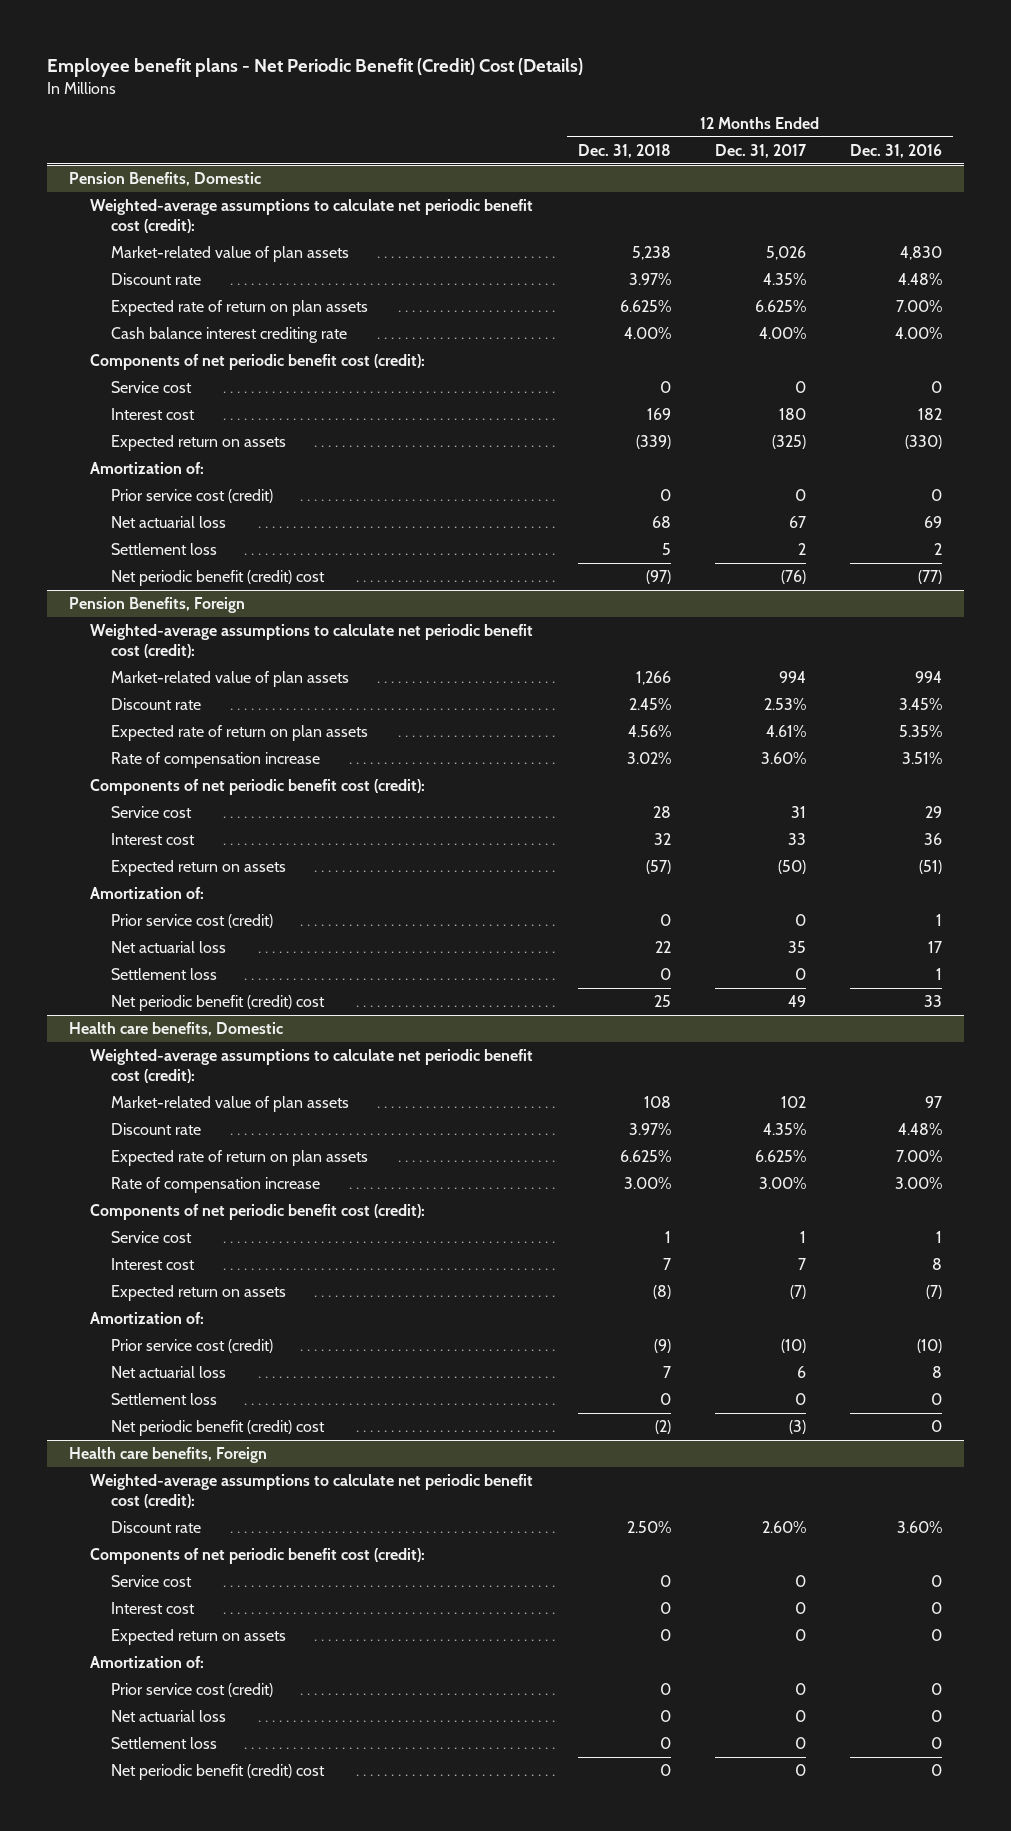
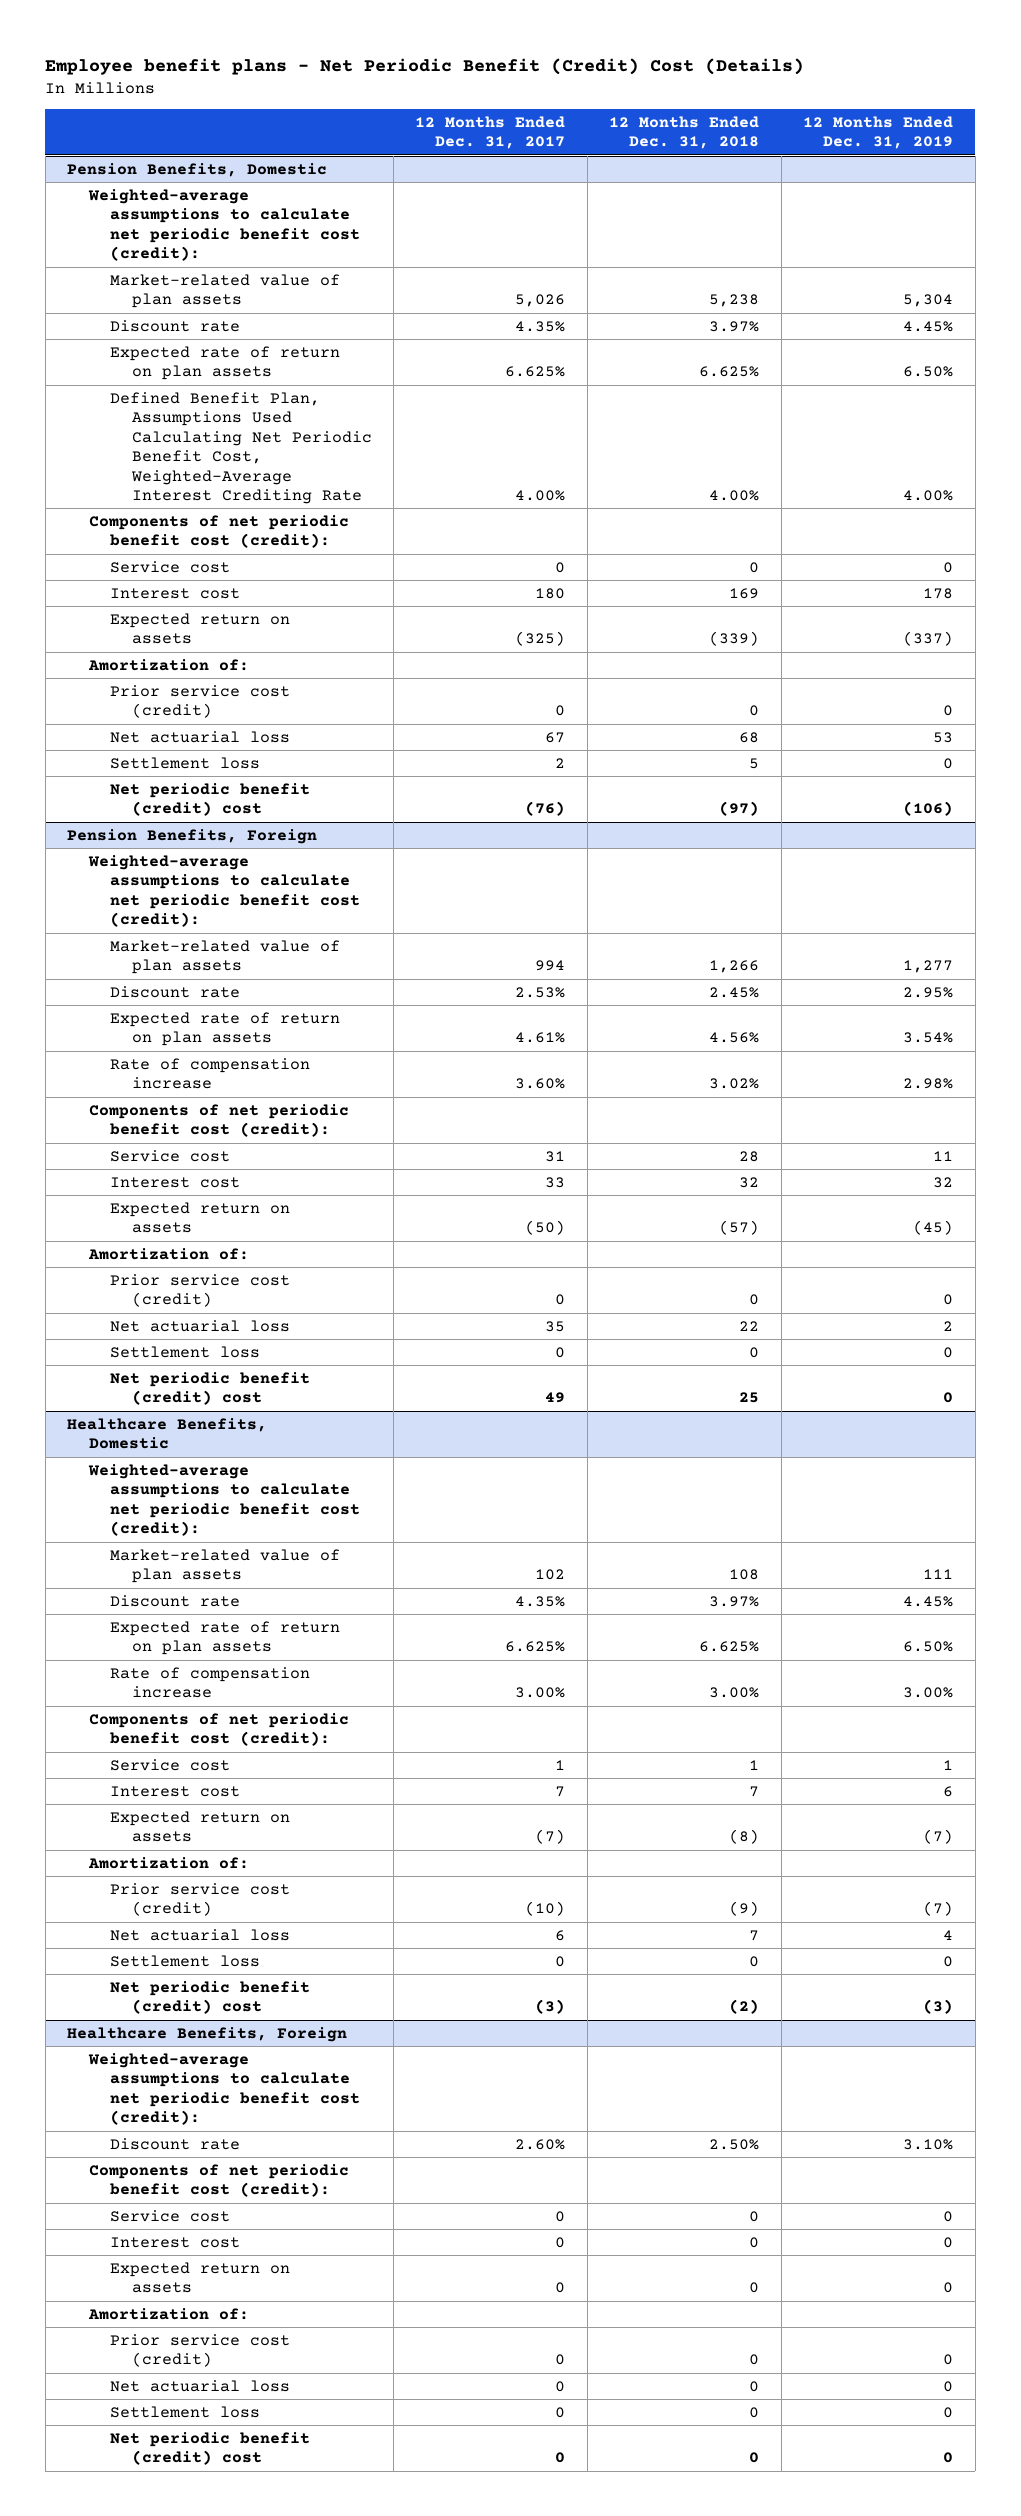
- | 12 Months Ended Dec. 31, 2018 | 12 Months Ended Dec. 31, 2017 | 12 Months Ended Dec. 31, 2016
+ | 12 Months Ended Dec. 31, 2017 | 12 Months Ended Dec. 31, 2018 | 12 Months Ended Dec. 31, 2019
@ Pension Benefits, Domestic
- Cash balance interest crediting rate | 4.00% | 4.00% | 4.00%
+ Defined Benefit Plan, Assumptions Used Calculating Net Periodic Benefit Cost, Weighted-Average Interest Crediting Rate | 4.00% | 4.00% | 4.00%
- Health care benefits, Domestic
+ Healthcare Benefits, Domestic
- Health care benefits, Foreign
+ Healthcare Benefits, Foreign

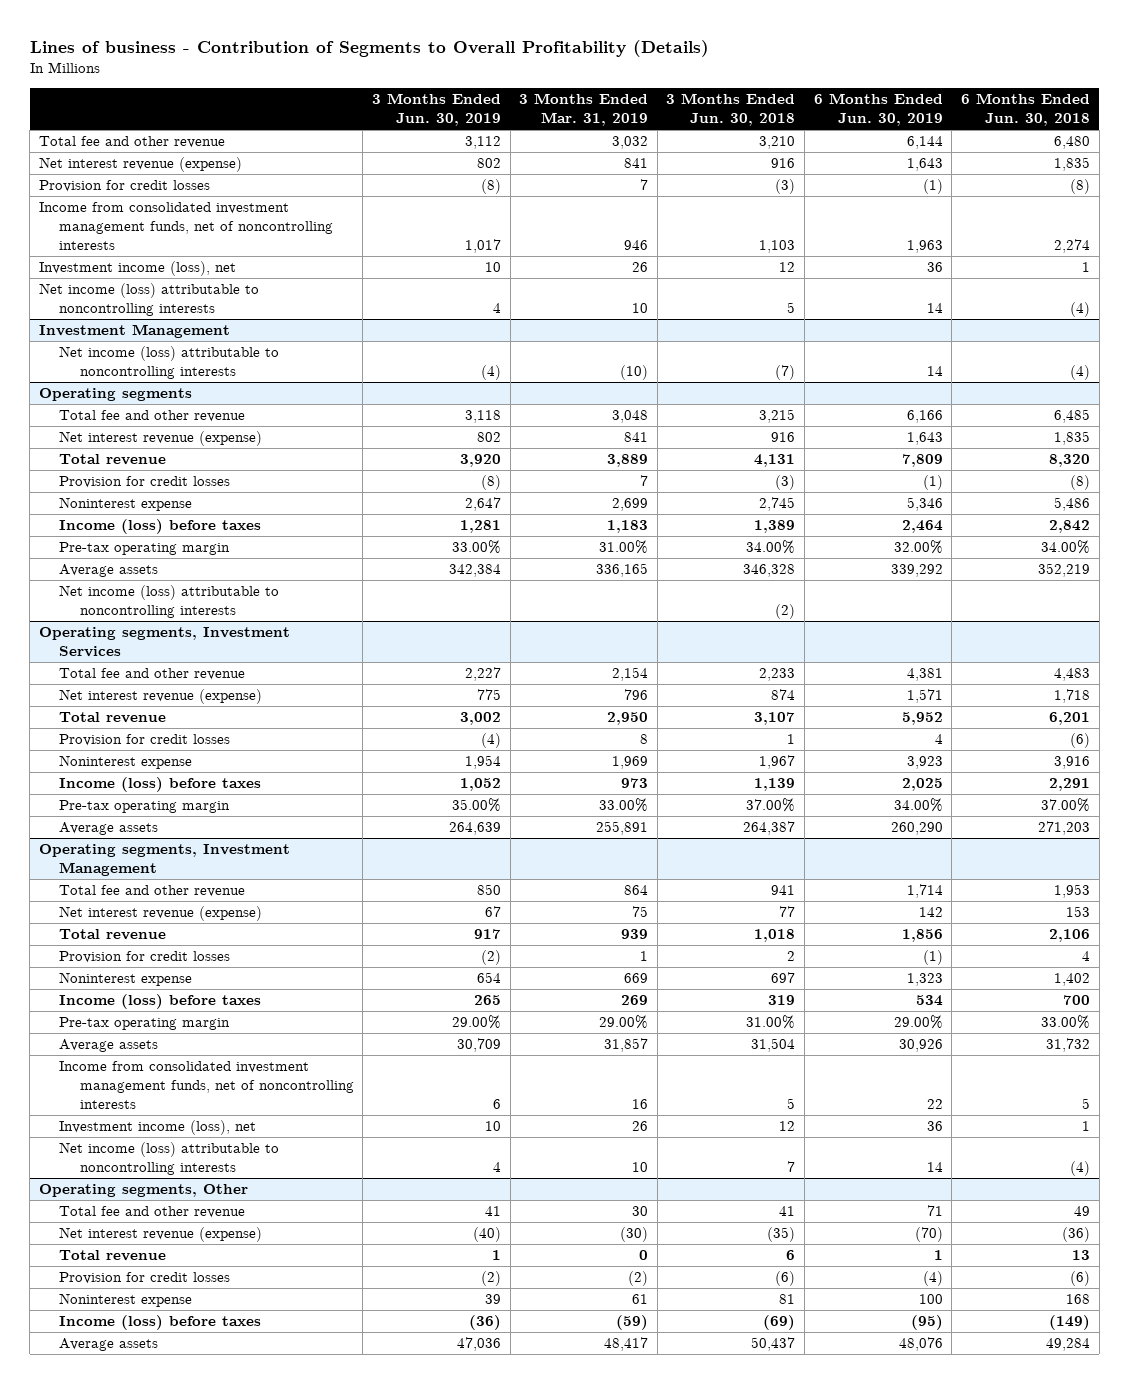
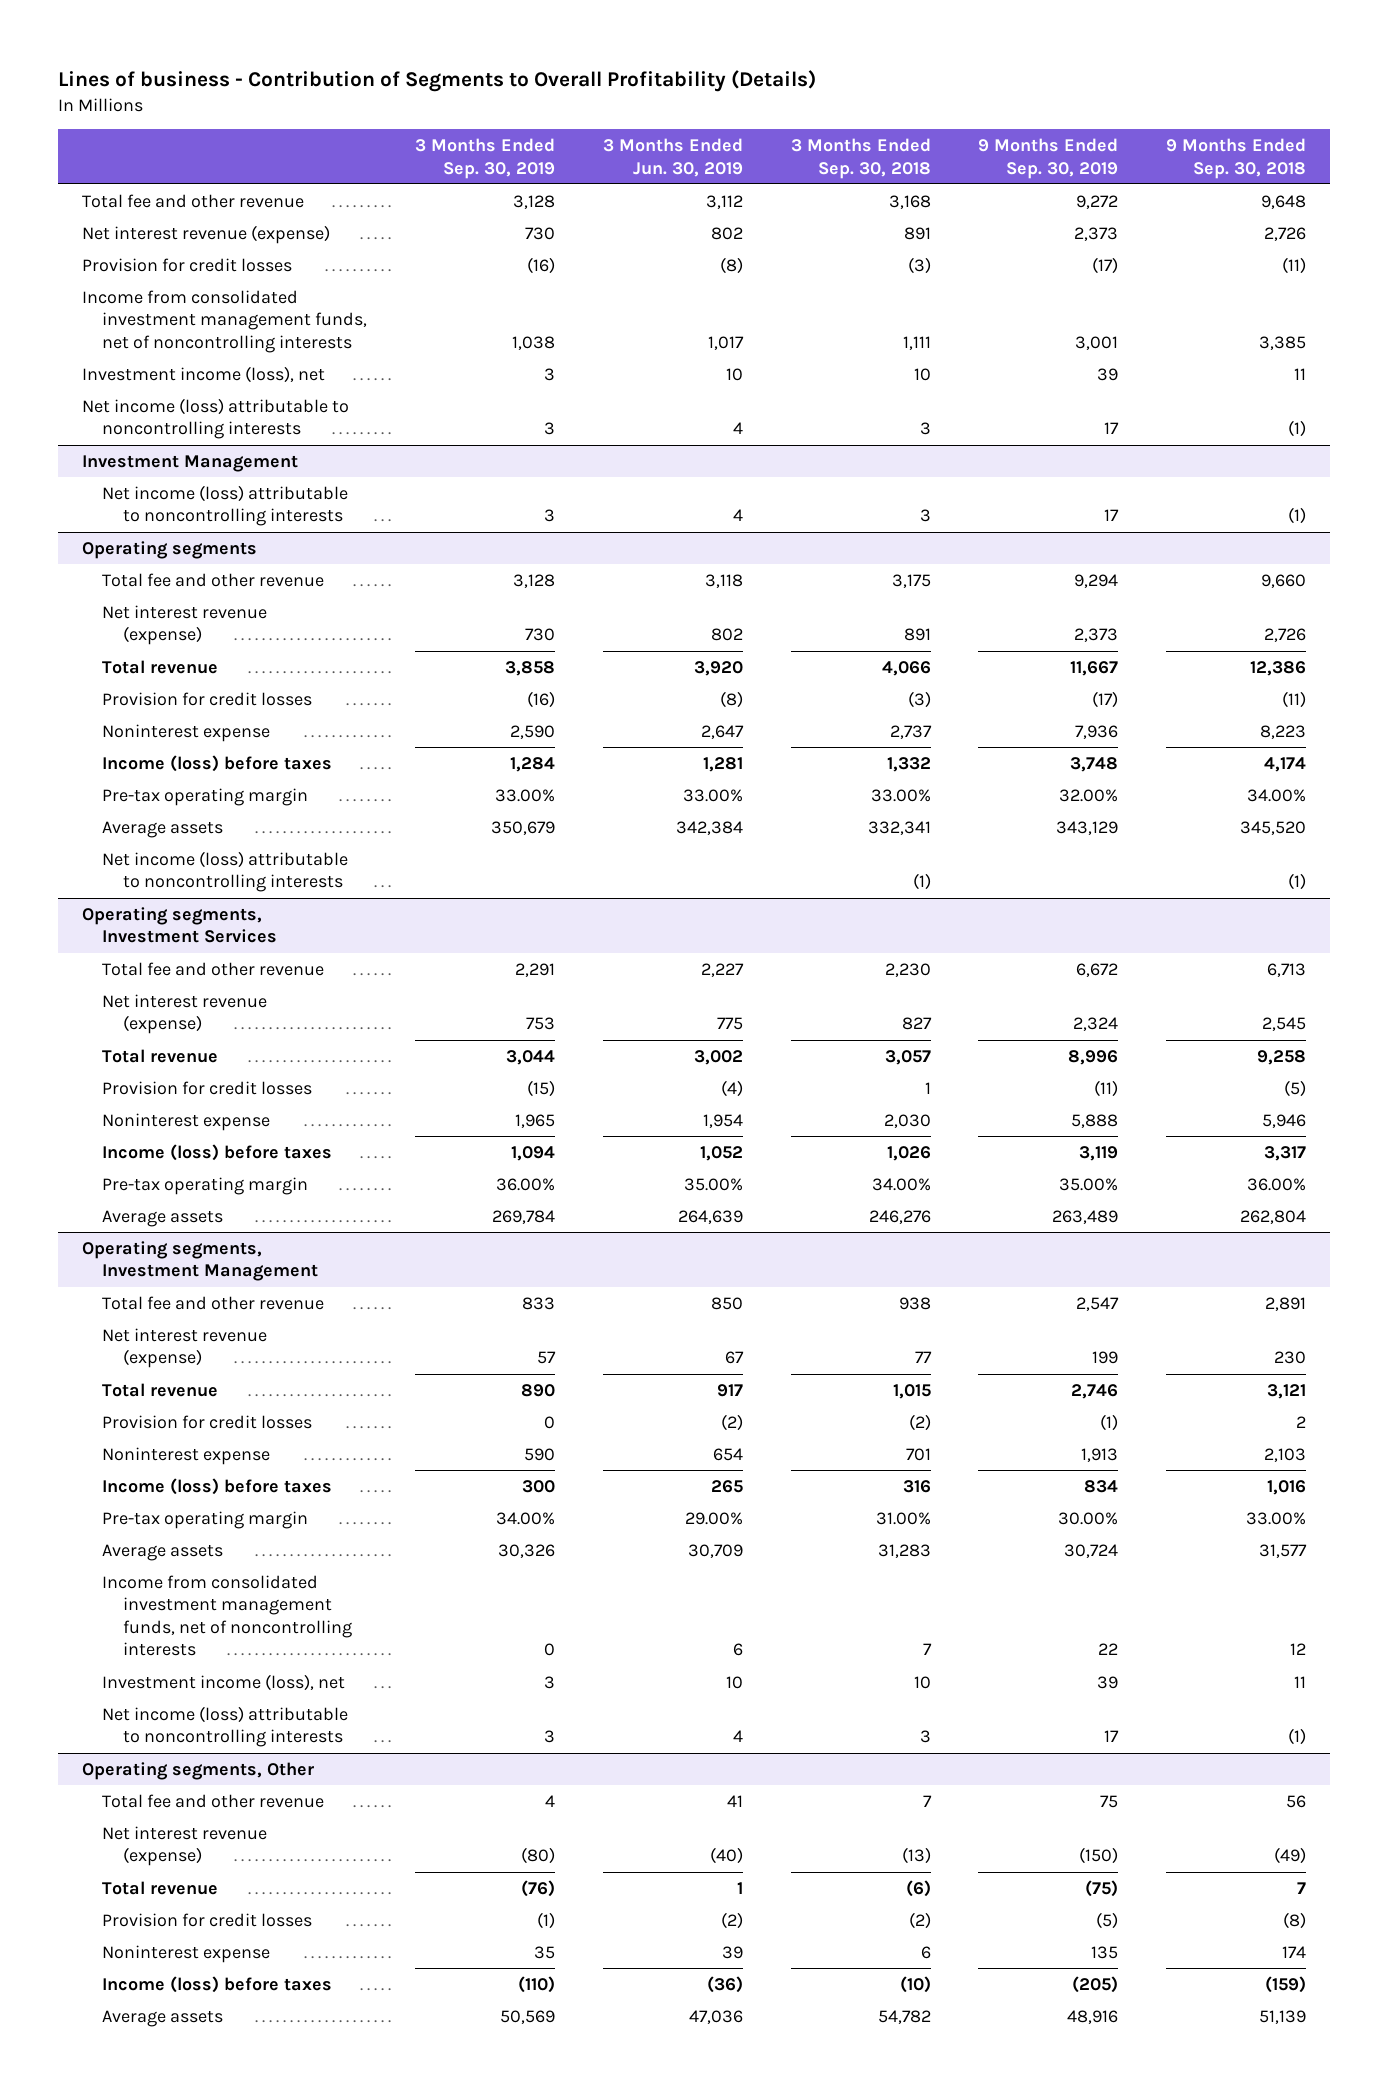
- | 3 Months Ended Jun. 30, 2019 | 3 Months Ended Mar. 31, 2019 | 3 Months Ended Jun. 30, 2018 | 6 Months Ended Jun. 30, 2019 | 6 Months Ended Jun. 30, 2018
+ | 3 Months Ended Sep. 30, 2019 | 3 Months Ended Jun. 30, 2019 | 3 Months Ended Sep. 30, 2018 | 9 Months Ended Sep. 30, 2019 | 9 Months Ended Sep. 30, 2018
@ Investment Management
- Net income (loss) attributable to noncontrolling interests | (4) | (10) | (7) | 14 | (4)
+ Net income (loss) attributable to noncontrolling interests | 3 | 4 | 3 | 17 | (1)

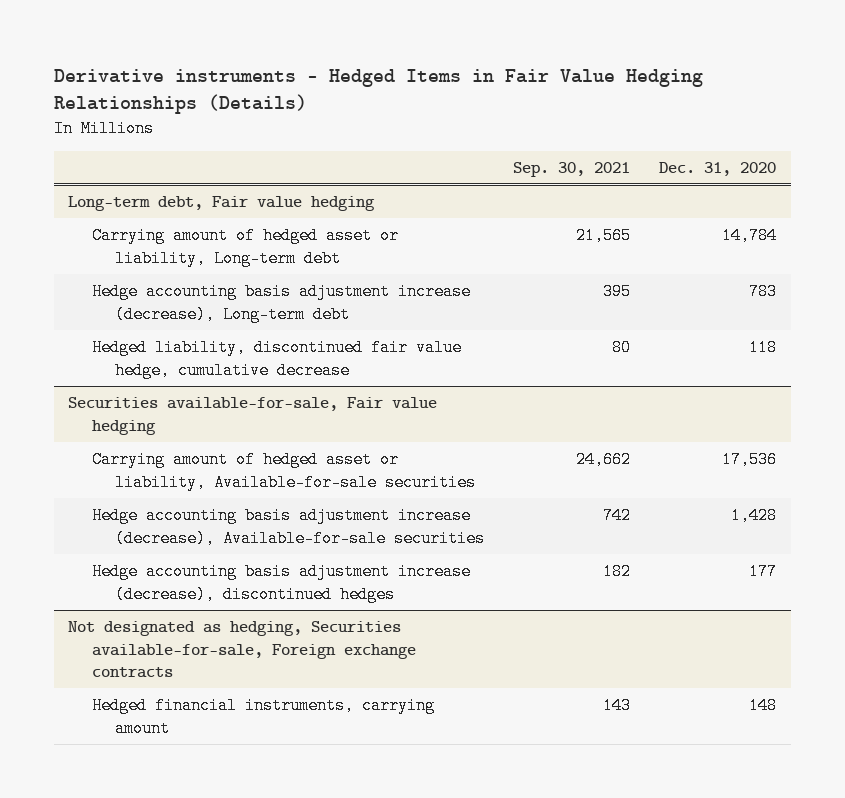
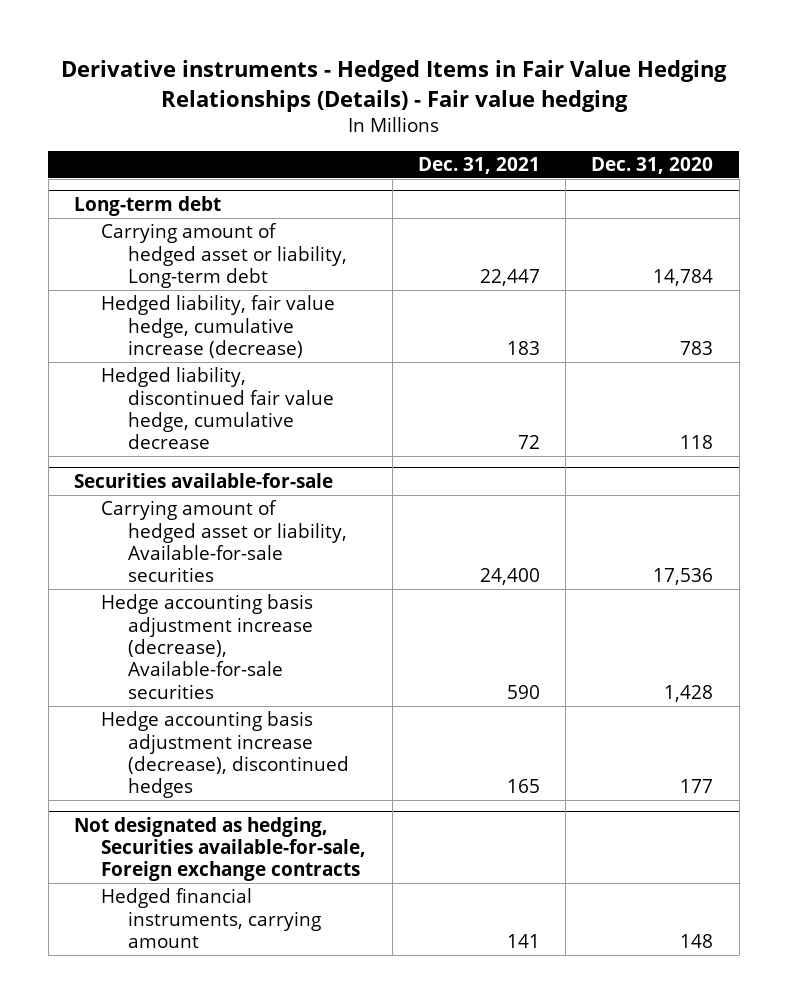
- Derivative instruments - Hedged Items in Fair Value Hedging Relationships (Details)
+ Derivative instruments - Hedged Items in Fair Value Hedging Relationships (Details) - Fair value hedging
- | Sep. 30, 2021 | Dec. 31, 2020
+ | Dec. 31, 2021 | Dec. 31, 2020
- Long-term debt, Fair value hedging
+ Long-term debt
- Hedge accounting basis adjustment increase (decrease), Long-term debt | 395 | 783
+ Hedged liability, fair value hedge, cumulative increase (decrease) | 183 | 783
- Securities available-for-sale, Fair value hedging
+ Securities available-for-sale

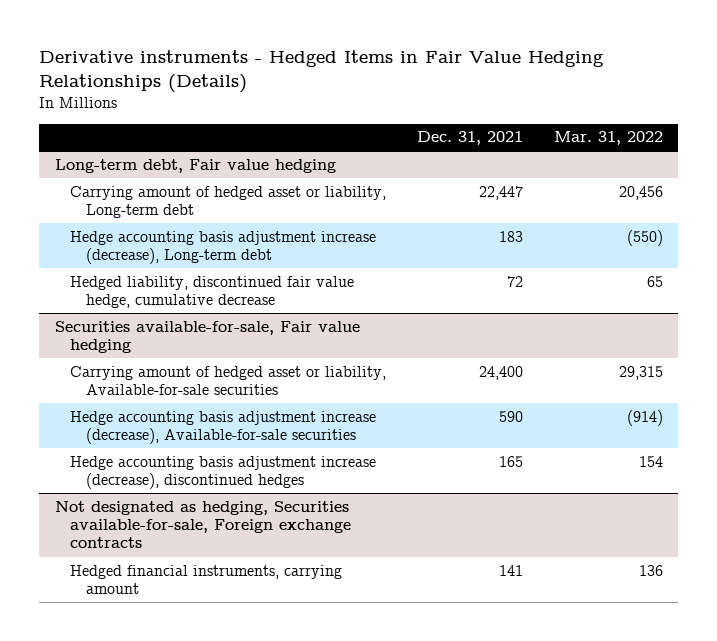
- Derivative instruments - Hedged Items in Fair Value Hedging Relationships (Details) - Fair value hedging
+ Derivative instruments - Hedged Items in Fair Value Hedging Relationships (Details)
- | Dec. 31, 2021 | Dec. 31, 2020
+ | Dec. 31, 2021 | Mar. 31, 2022
- Long-term debt
+ Long-term debt, Fair value hedging
- Hedged liability, fair value hedge, cumulative increase (decrease) | 183 | 783
+ Hedge accounting basis adjustment increase (decrease), Long-term debt | 183 | (550)
- Securities available-for-sale
+ Securities available-for-sale, Fair value hedging

